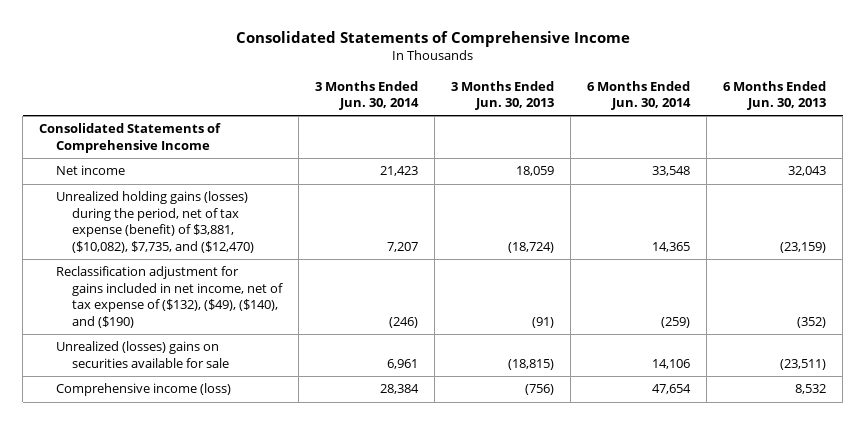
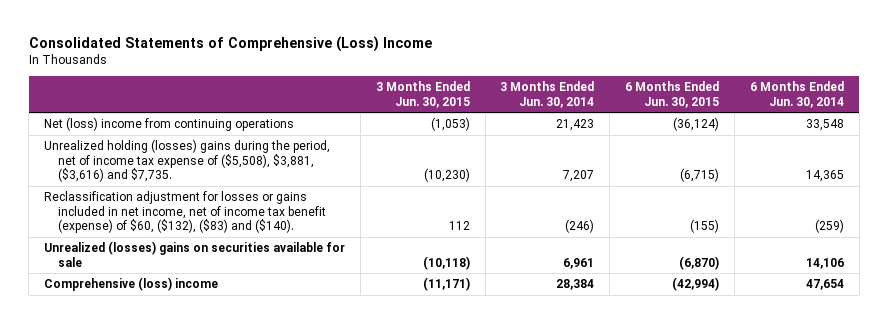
- Consolidated Statements of Comprehensive Income
+ Consolidated Statements of Comprehensive (Loss) Income
- | 3 Months Ended Jun. 30, 2014 | 3 Months Ended Jun. 30, 2013 | 6 Months Ended Jun. 30, 2014 | 6 Months Ended Jun. 30, 2013
+ | 3 Months Ended Jun. 30, 2015 | 3 Months Ended Jun. 30, 2014 | 6 Months Ended Jun. 30, 2015 | 6 Months Ended Jun. 30, 2014
- Consolidated Statements of Comprehensive Income
- Net income | 21,423 | 18,059 | 33,548 | 32,043
- Unrealized holding gains (losses) during the period, net of tax expense (benefit) of $3,881, ($10,082), $7,735, and ($12,470) | 7,207 | (18,724) | 14,365 | (23,159)
- Reclassification adjustment for gains included in net income, net of tax expense of ($132), ($49), ($140), and ($190) | (246) | (91) | (259) | (352)
+ Net (loss) income from continuing operations | (1,053) | 21,423 | (36,124) | 33,548
+ Unrealized holding (losses) gains during the period, net of income tax expense of ($5,508), $3,881, ($3,616) and $7,735. | (10,230) | 7,207 | (6,715) | 14,365
+ Reclassification adjustment for losses or gains included in net income, net of income tax benefit (expense) of $60, ($132), ($83) and ($140). | 112 | (246) | (155) | (259)
- Comprehensive income (loss) | 28,384 | (756) | 47,654 | 8,532
+ Comprehensive (loss) income | (11,171) | 28,384 | (42,994) | 47,654

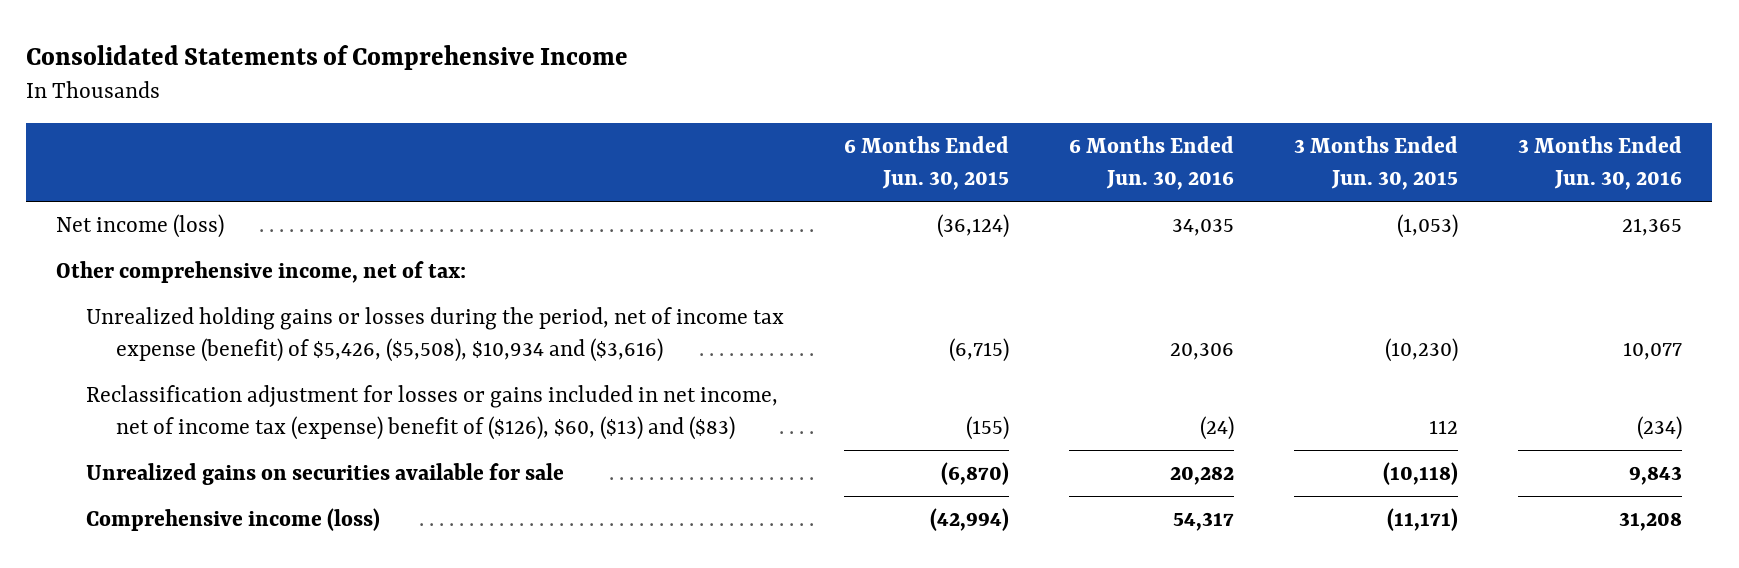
- Consolidated Statements of Comprehensive (Loss) Income
+ Consolidated Statements of Comprehensive Income
- | 3 Months Ended Jun. 30, 2015 | 3 Months Ended Jun. 30, 2014 | 6 Months Ended Jun. 30, 2015 | 6 Months Ended Jun. 30, 2014
+ | 6 Months Ended Jun. 30, 2015 | 6 Months Ended Jun. 30, 2016 | 3 Months Ended Jun. 30, 2015 | 3 Months Ended Jun. 30, 2016
- Net (loss) income from continuing operations | (1,053) | 21,423 | (36,124) | 33,548
- Unrealized holding (losses) gains during the period, net of income tax expense of ($5,508), $3,881, ($3,616) and $7,735. | (10,230) | 7,207 | (6,715) | 14,365
- Reclassification adjustment for losses or gains included in net income, net of income tax benefit (expense) of $60, ($132), ($83) and ($140). | 112 | (246) | (155) | (259)
- Unrealized (losses) gains on securities available for sale | (10,118) | 6,961 | (6,870) | 14,106
- Comprehensive (loss) income | (11,171) | 28,384 | (42,994) | 47,654
+ Net income (loss) | (36,124) | 34,035 | (1,053) | 21,365
+ Other comprehensive income, net of tax:
+ Unrealized holding gains or losses during the period, net of income tax expense (benefit) of $5,426, ($5,508), $10,934 and ($3,616) | (6,715) | 20,306 | (10,230) | 10,077
+ Reclassification adjustment for losses or gains included in net income, net of income tax (expense) benefit of ($126), $60, ($13) and ($83) | (155) | (24) | 112 | (234)
+ Unrealized gains on securities available for sale | (6,870) | 20,282 | (10,118) | 9,843
+ Comprehensive income (loss) | (42,994) | 54,317 | (11,171) | 31,208

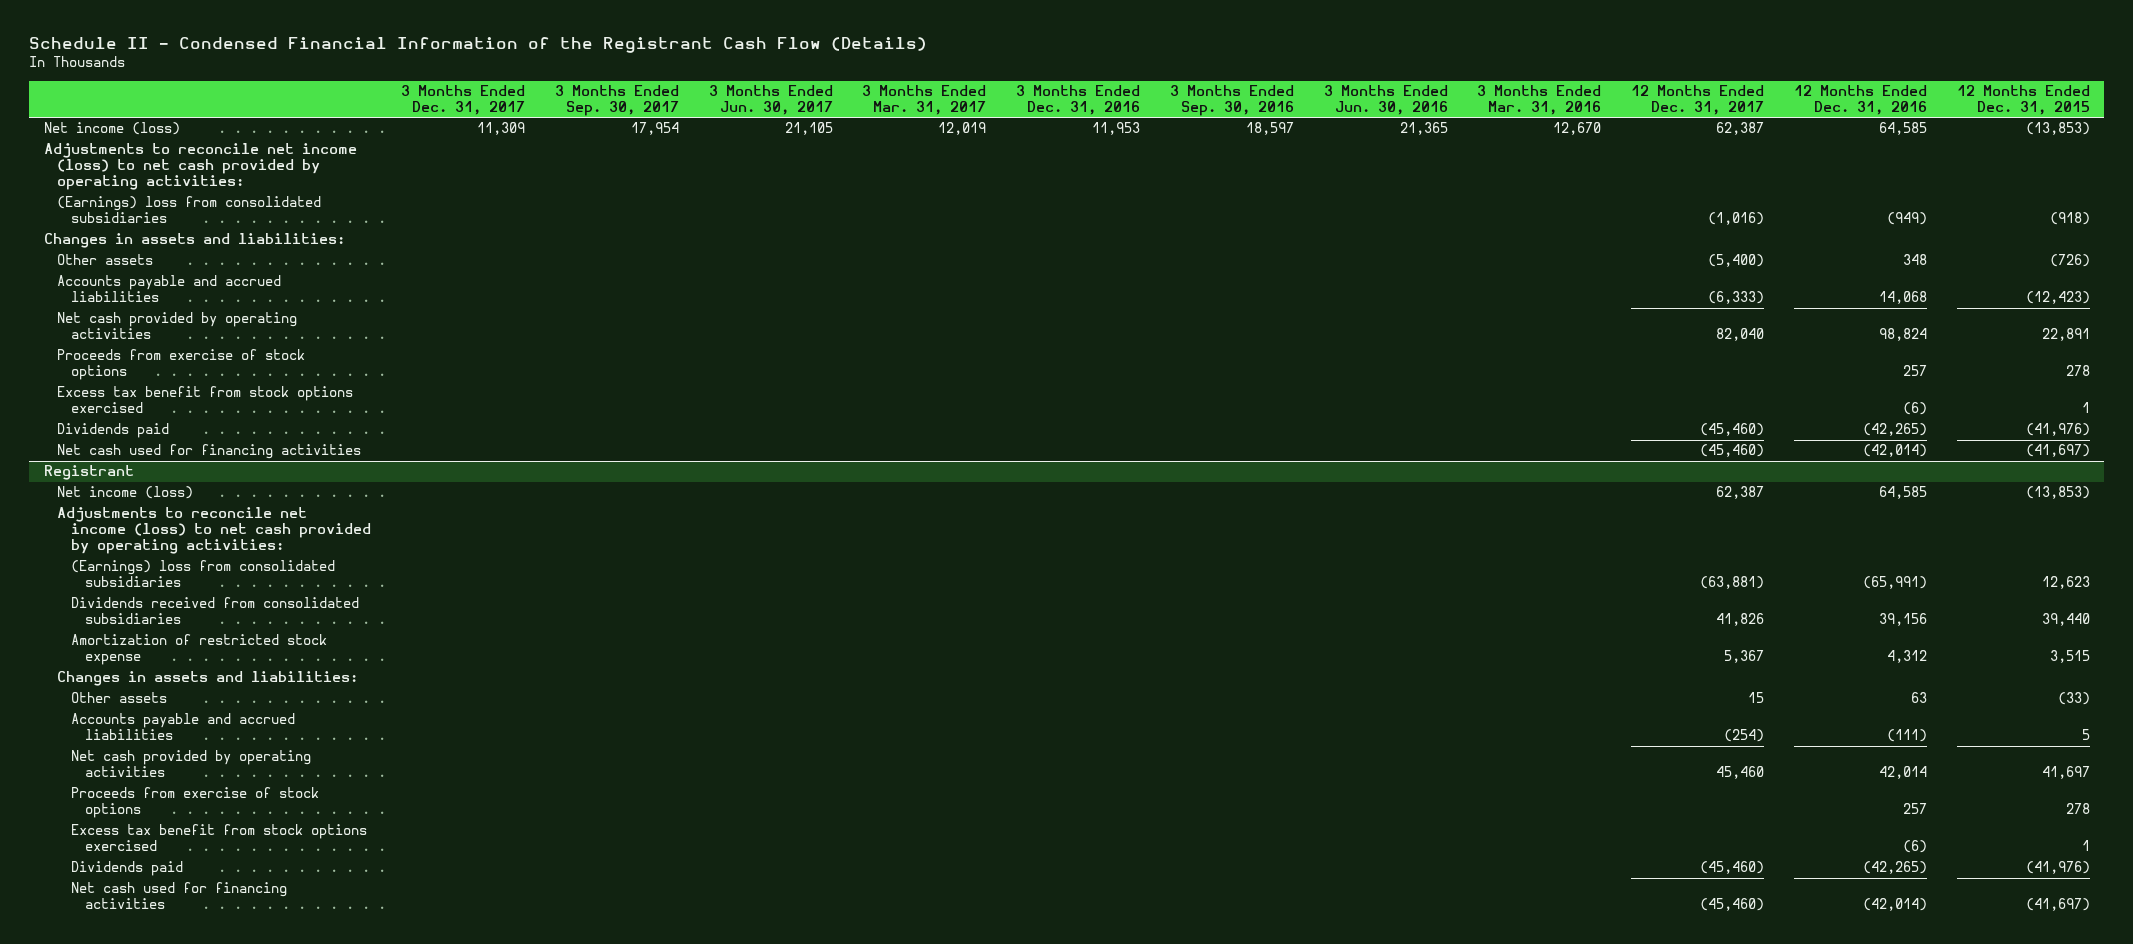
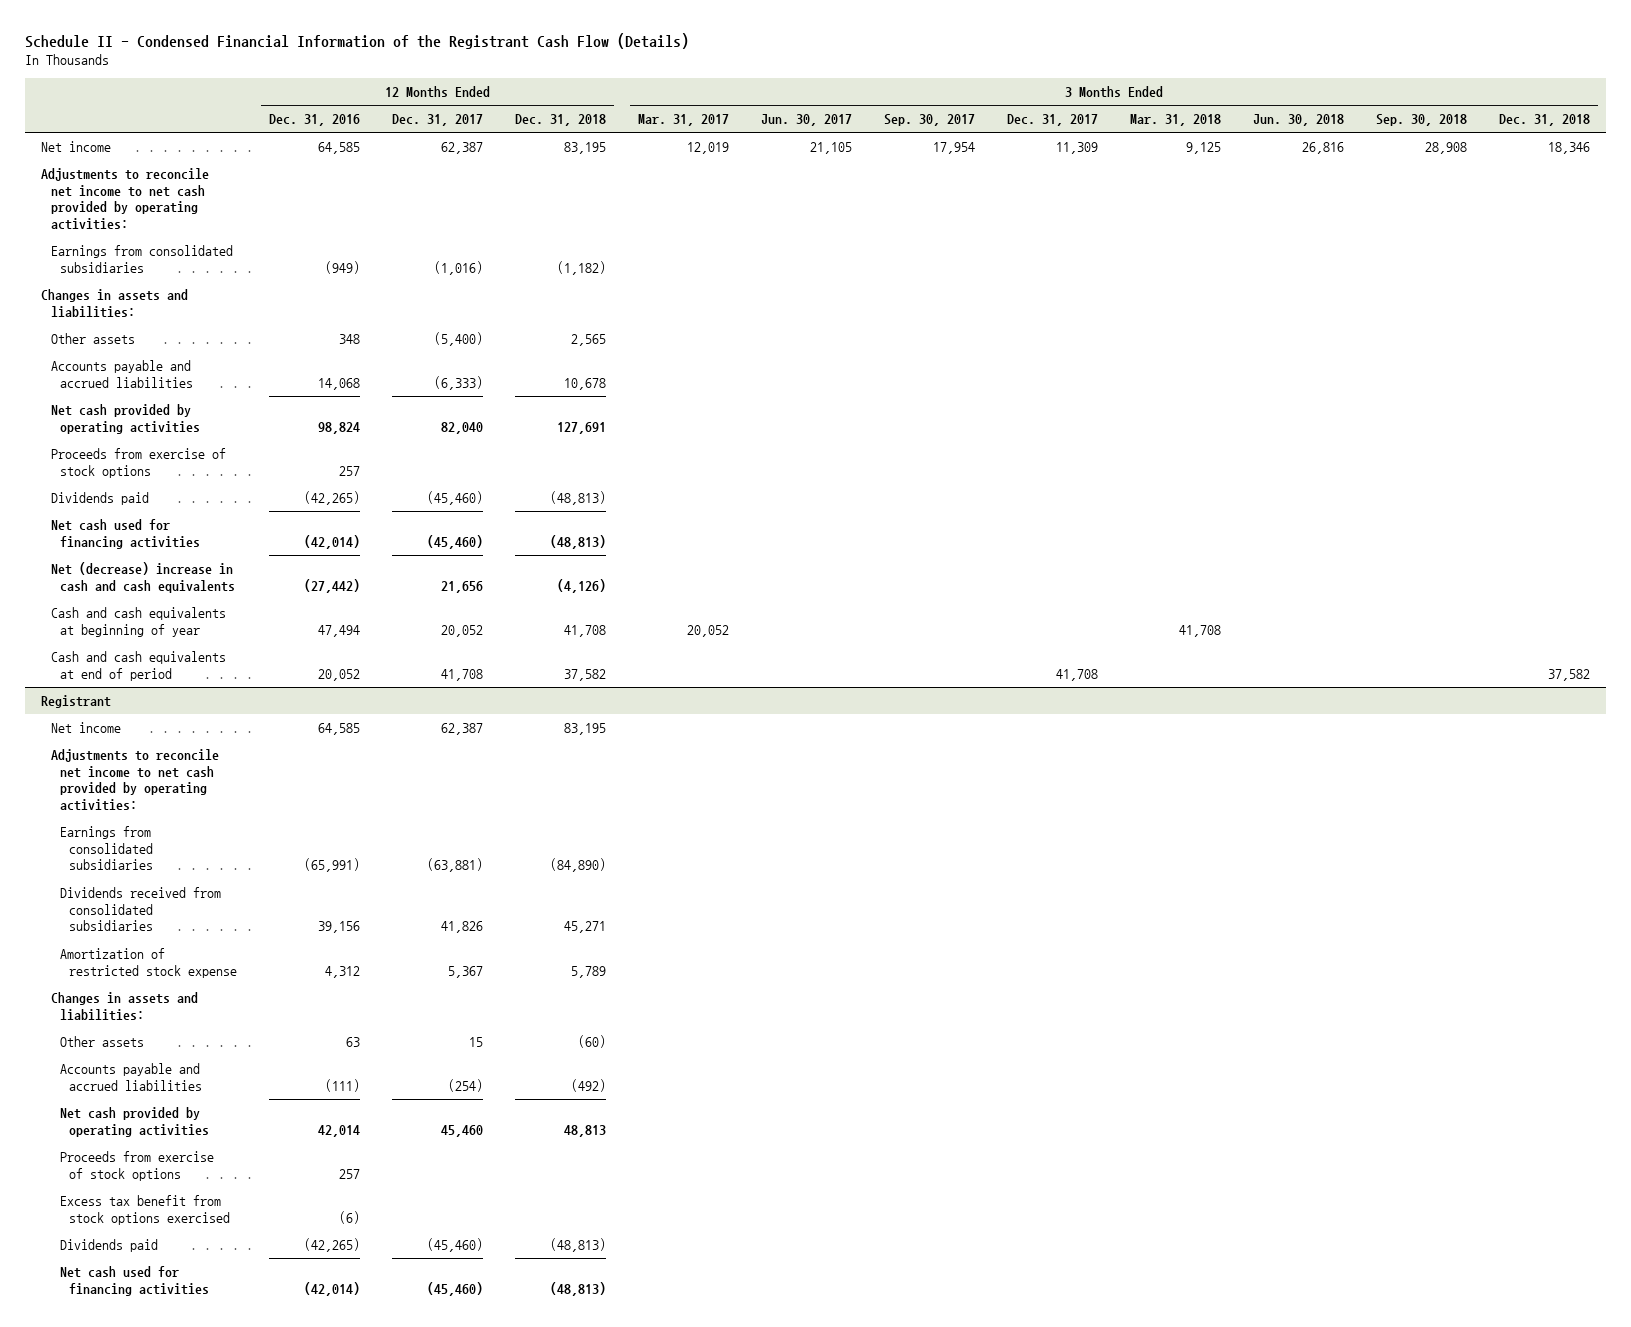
- | 3 Months Ended Dec. 31, 2017 | 3 Months Ended Sep. 30, 2017 | 3 Months Ended Jun. 30, 2017 | 3 Months Ended Mar. 31, 2017 | 3 Months Ended Dec. 31, 2016 | 3 Months Ended Sep. 30, 2016 | 3 Months Ended Jun. 30, 2016 | 3 Months Ended Mar. 31, 2016 | 12 Months Ended Dec. 31, 2017 | 12 Months Ended Dec. 31, 2016 | 12 Months Ended Dec. 31, 2015
+ | 12 Months Ended Dec. 31, 2016 | 12 Months Ended Dec. 31, 2017 | 12 Months Ended Dec. 31, 2018 | 3 Months Ended Mar. 31, 2017 | 3 Months Ended Jun. 30, 2017 | 3 Months Ended Sep. 30, 2017 | 3 Months Ended Dec. 31, 2017 | 3 Months Ended Mar. 31, 2018 | 3 Months Ended Jun. 30, 2018 | 3 Months Ended Sep. 30, 2018 | 3 Months Ended Dec. 31, 2018
- Net income (loss) | 11,309 | 17,954 | 21,105 | 12,019 | 11,953 | 18,597 | 21,365 | 12,670 | 62,387 | 64,585 | (13,853)
- Adjustments to reconcile net income (loss) to net cash provided by operating activities:
- (Earnings) loss from consolidated subsidiaries | | | | | | | | | (1,016) | (949) | (918)
+ Net income | 64,585 | 62,387 | 83,195 | 12,019 | 21,105 | 17,954 | 11,309 | 9,125 | 26,816 | 28,908 | 18,346
+ Adjustments to reconcile net income to net cash provided by operating activities:
+ Earnings from consolidated subsidiaries | (949) | (1,016) | (1,182) | | | | | | | |
- Excess tax benefit from stock options exercised | | | | | | | | | | (6) | 1
+ Net (decrease) increase in cash and cash equivalents | (27,442) | 21,656 | (4,126) | | | | | | | |
+ Cash and cash equivalents at beginning of year | 47,494 | 20,052 | 41,708 | 20,052 | | | | 41,708 | | |
+ Cash and cash equivalents at end of period | 20,052 | 41,708 | 37,582 | | | | 41,708 | | | | 37,582
@ Registrant
- Net income (loss) | | | | | | | | | 62,387 | 64,585 | (13,853)
- Adjustments to reconcile net income (loss) to net cash provided by operating activities:
- (Earnings) loss from consolidated subsidiaries | | | | | | | | | (63,881) | (65,991) | 12,623
+ Net income | 64,585 | 62,387 | 83,195 | | | | | | | |
+ Adjustments to reconcile net income to net cash provided by operating activities:
+ Earnings from consolidated subsidiaries | (65,991) | (63,881) | (84,890) | | | | | | | |

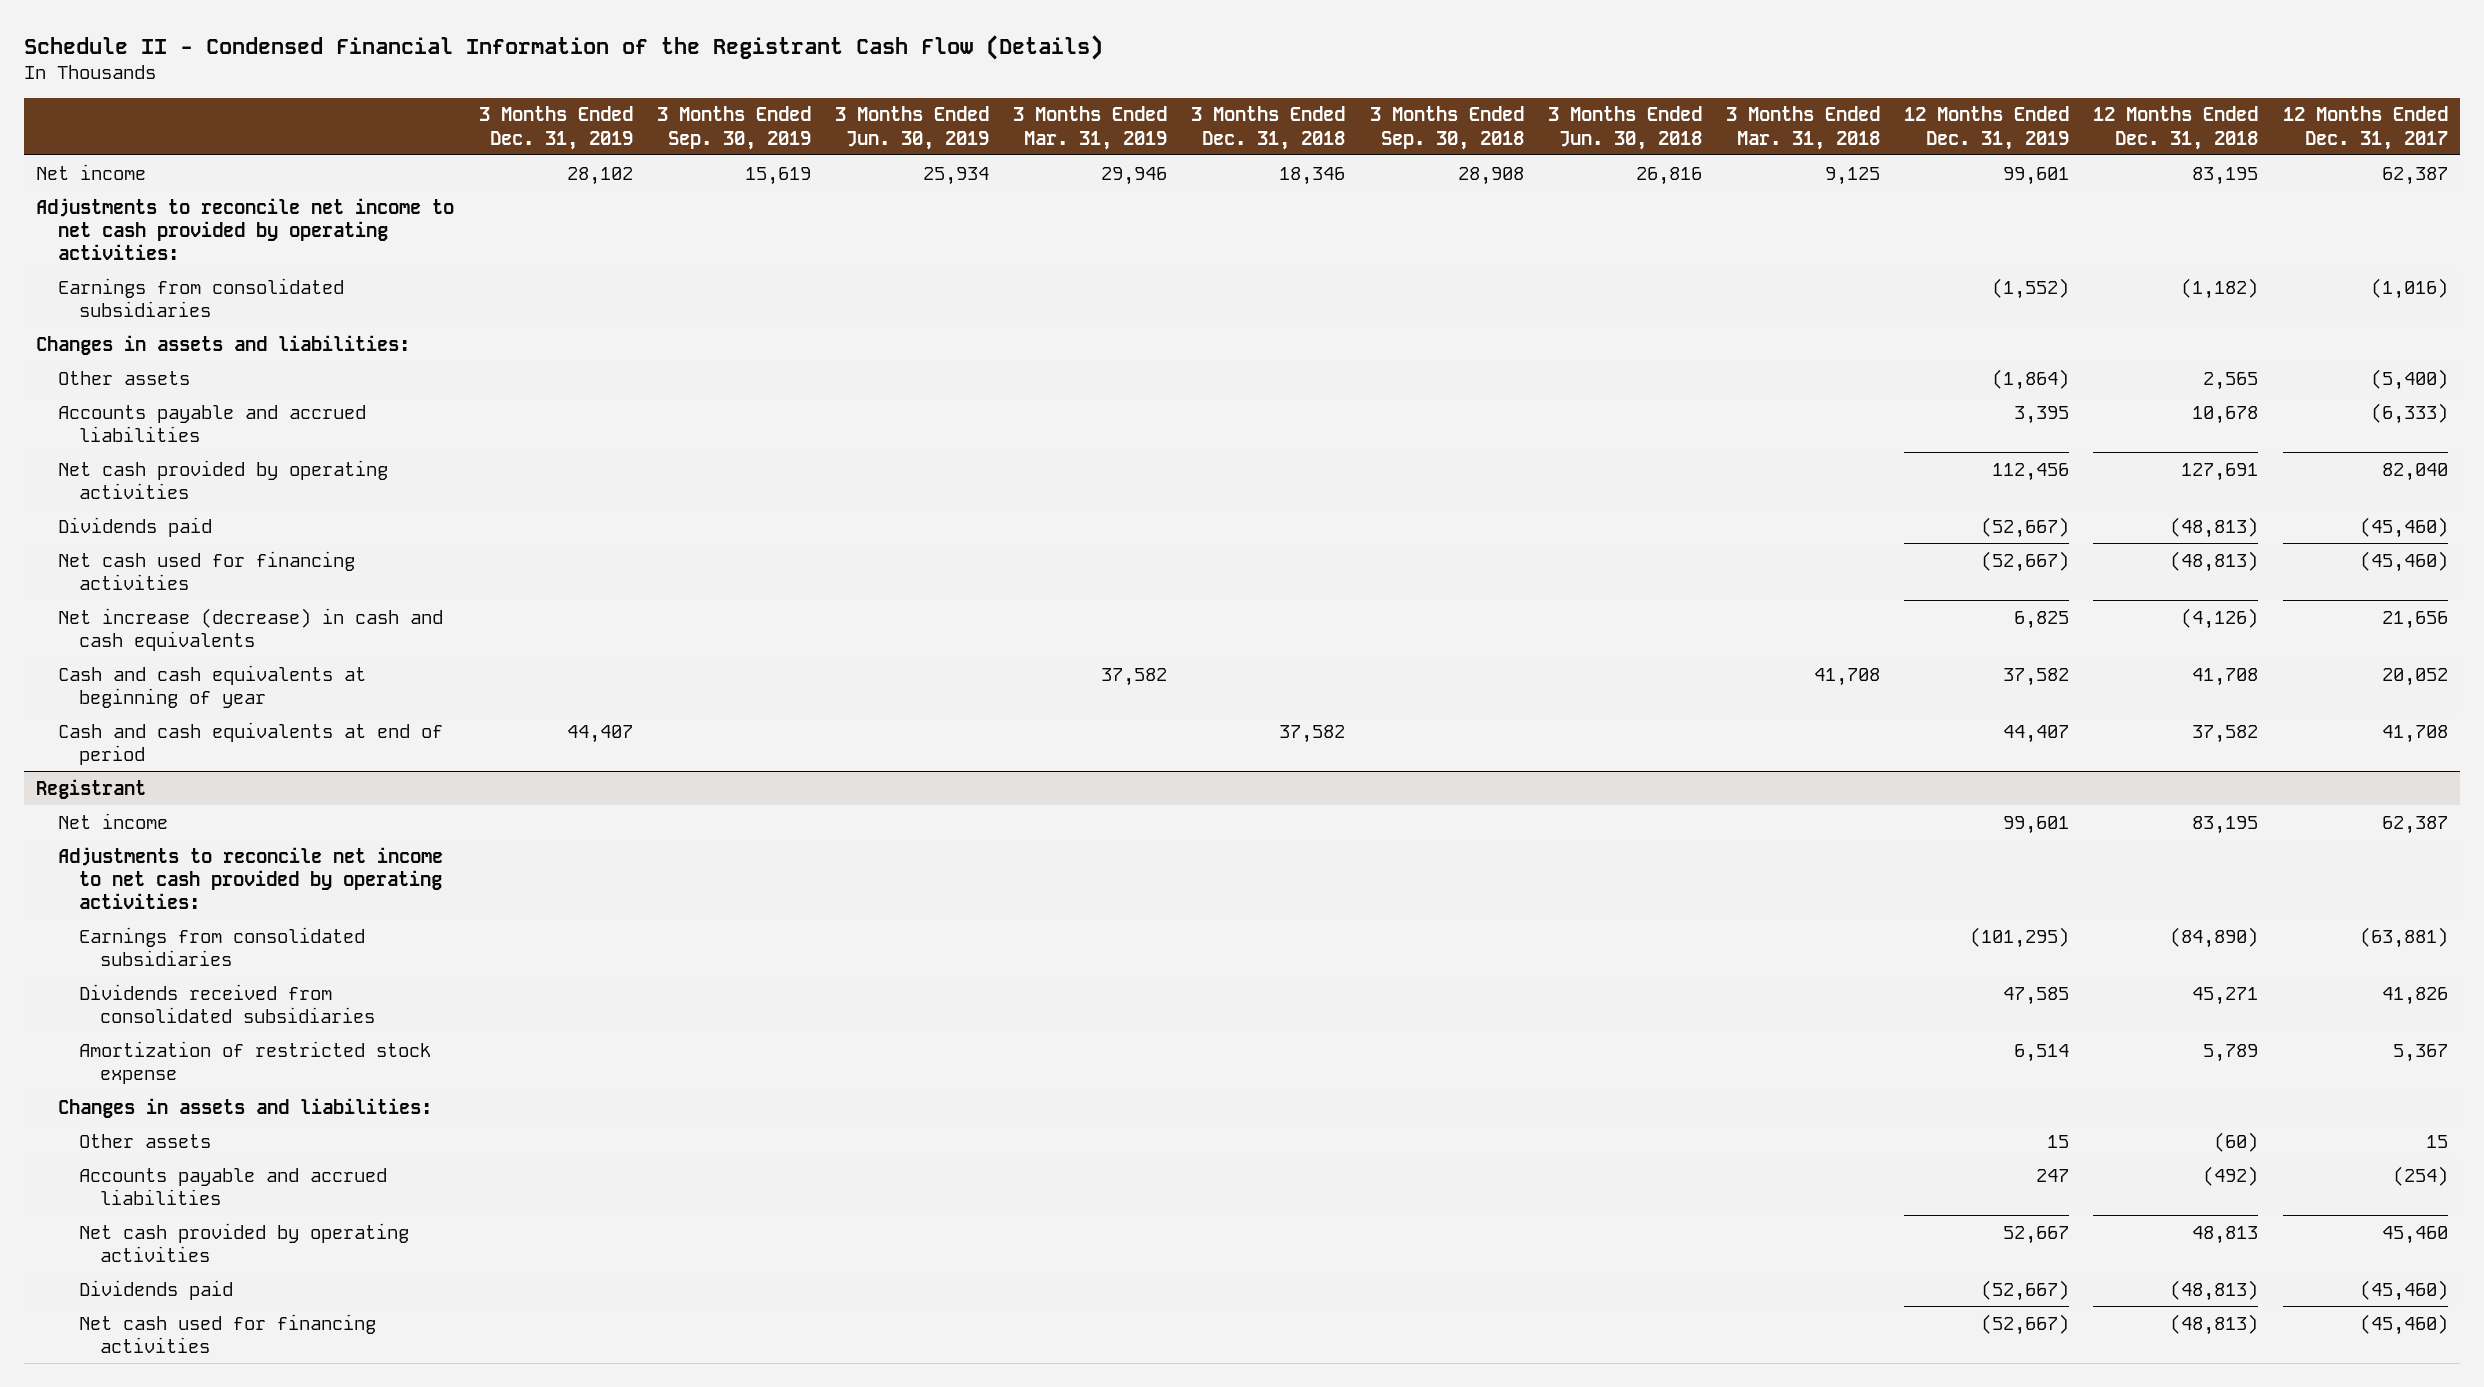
- | 12 Months Ended Dec. 31, 2016 | 12 Months Ended Dec. 31, 2017 | 12 Months Ended Dec. 31, 2018 | 3 Months Ended Mar. 31, 2017 | 3 Months Ended Jun. 30, 2017 | 3 Months Ended Sep. 30, 2017 | 3 Months Ended Dec. 31, 2017 | 3 Months Ended Mar. 31, 2018 | 3 Months Ended Jun. 30, 2018 | 3 Months Ended Sep. 30, 2018 | 3 Months Ended Dec. 31, 2018
+ | 3 Months Ended Dec. 31, 2019 | 3 Months Ended Sep. 30, 2019 | 3 Months Ended Jun. 30, 2019 | 3 Months Ended Mar. 31, 2019 | 3 Months Ended Dec. 31, 2018 | 3 Months Ended Sep. 30, 2018 | 3 Months Ended Jun. 30, 2018 | 3 Months Ended Mar. 31, 2018 | 12 Months Ended Dec. 31, 2019 | 12 Months Ended Dec. 31, 2018 | 12 Months Ended Dec. 31, 2017
- Proceeds from exercise of stock options | 257 | | | | | | | | | |
- Net (decrease) increase in cash and cash equivalents | (27,442) | 21,656 | (4,126) | | | | | | | |
+ Net increase (decrease) in cash and cash equivalents | | | | | | | | | 6,825 | (4,126) | 21,656
@ Registrant
- Proceeds from exercise of stock options | 257 | | | | | | | | | |
- Excess tax benefit from stock options exercised | (6) | | | | | | | | | |

